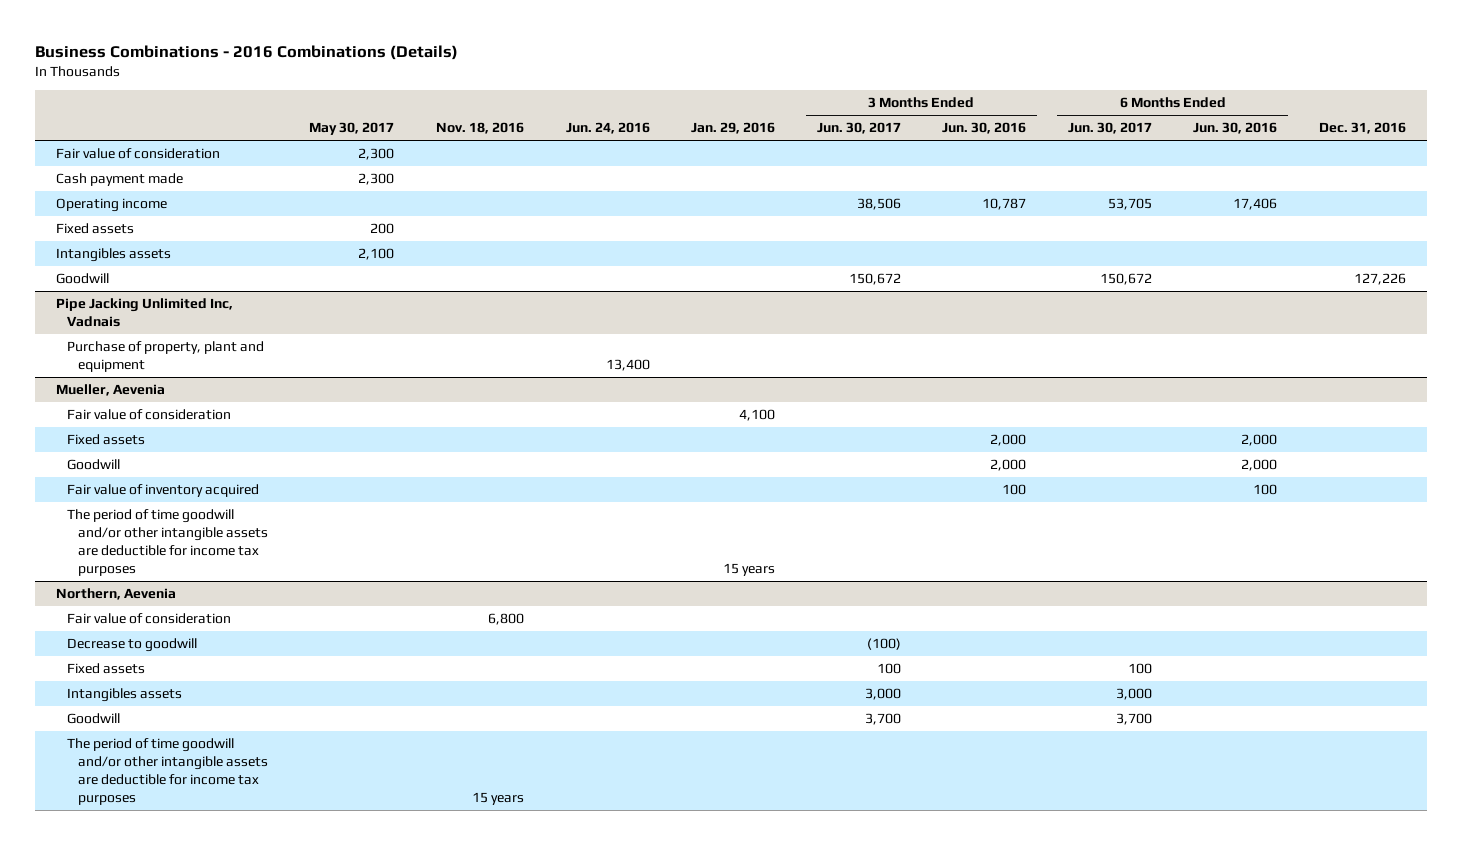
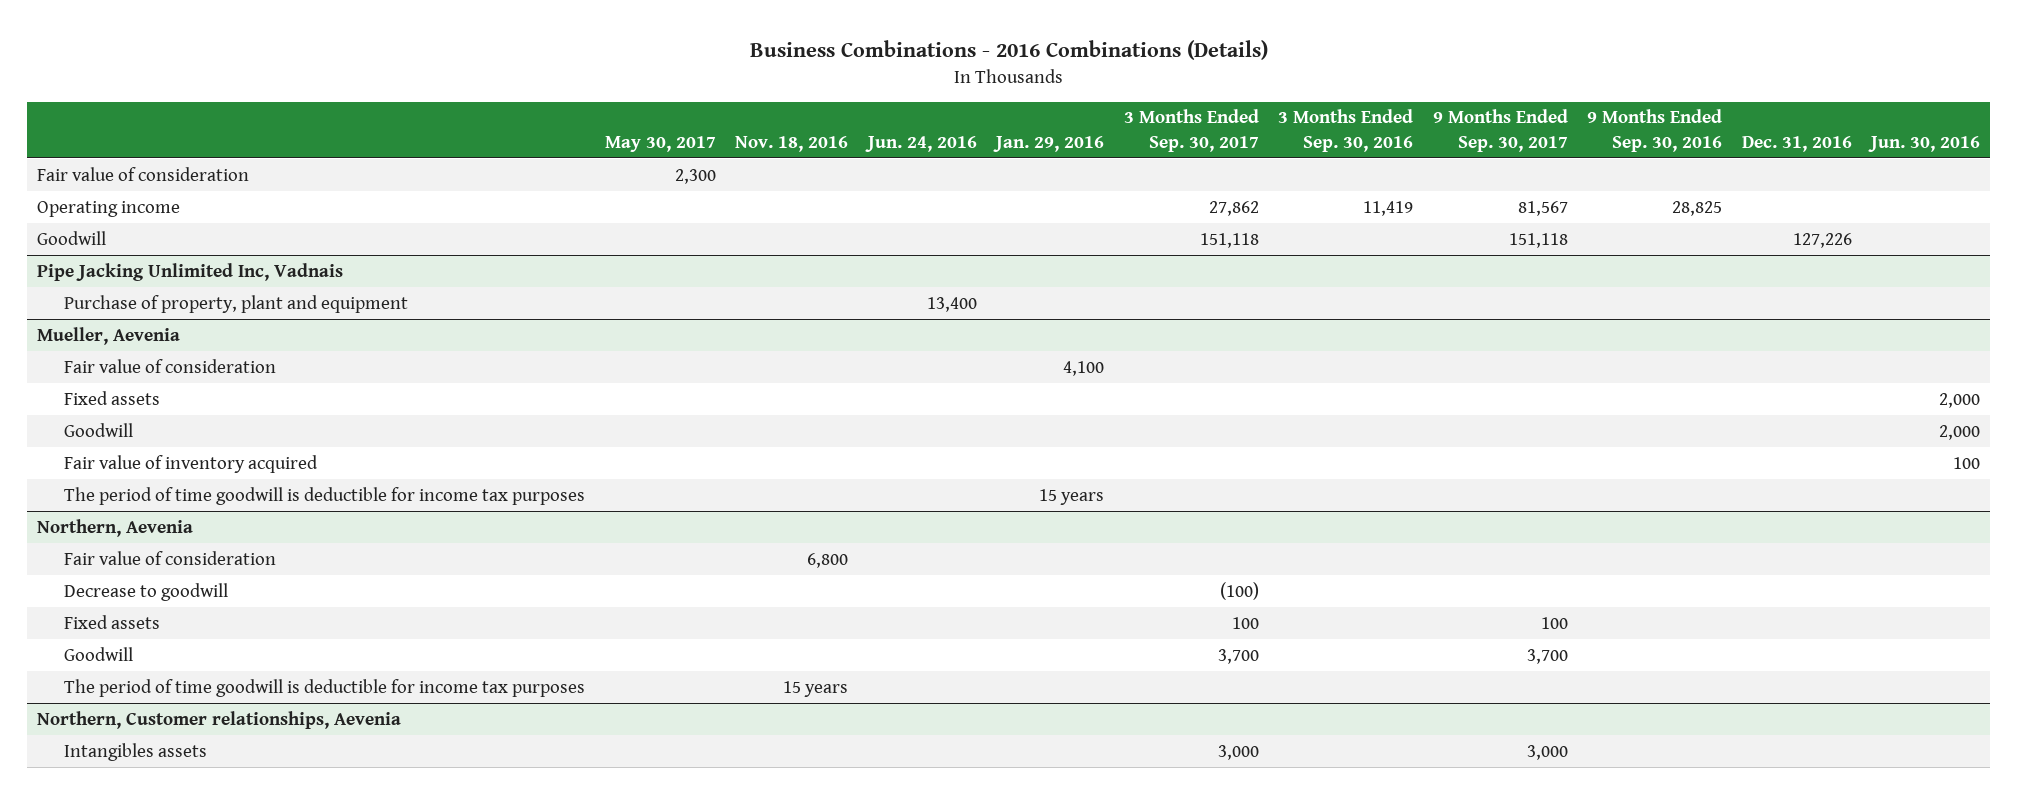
- | May 30, 2017 | Nov. 18, 2016 | Jun. 24, 2016 | Jan. 29, 2016 | 3 Months Ended Jun. 30, 2017 | 3 Months Ended Jun. 30, 2016 | 6 Months Ended Jun. 30, 2017 | 6 Months Ended Jun. 30, 2016 | Dec. 31, 2016
+ | May 30, 2017 | Nov. 18, 2016 | Jun. 24, 2016 | Jan. 29, 2016 | 3 Months Ended Sep. 30, 2017 | 3 Months Ended Sep. 30, 2016 | 9 Months Ended Sep. 30, 2017 | 9 Months Ended Sep. 30, 2016 | Dec. 31, 2016 | Jun. 30, 2016
- Cash payment made | 2,300 | | | | | | | |
- Fixed assets | 200 | | | | | | | |
- Intangibles assets | 2,100 | | | | | | | |
@ Mueller, Aevenia
- The period of time goodwill and/or other intangible assets are deductible for income tax purposes | | | | 15 years | | | | |
+ The period of time goodwill is deductible for income tax purposes | | | | 15 years | | | | | |
@ Northern, Aevenia
- Intangibles assets | | | | | 3,000 | | 3,000 | |
- The period of time goodwill and/or other intangible assets are deductible for income tax purposes | | 15 years | | | | | | |
+ The period of time goodwill is deductible for income tax purposes | | 15 years | | | | | | | |
+ Northern, Customer relationships, Aevenia
+ Intangibles assets | | | | | 3,000 | | 3,000 | | |

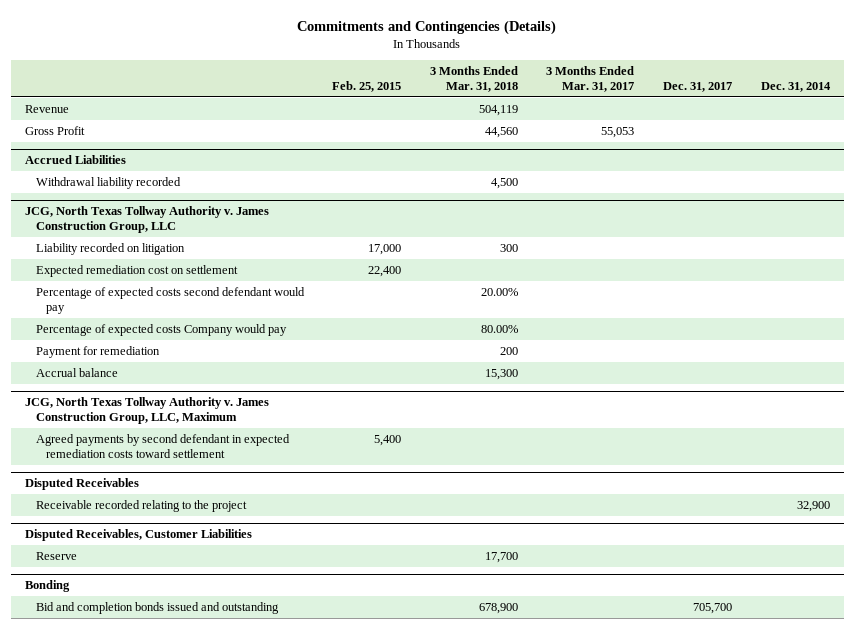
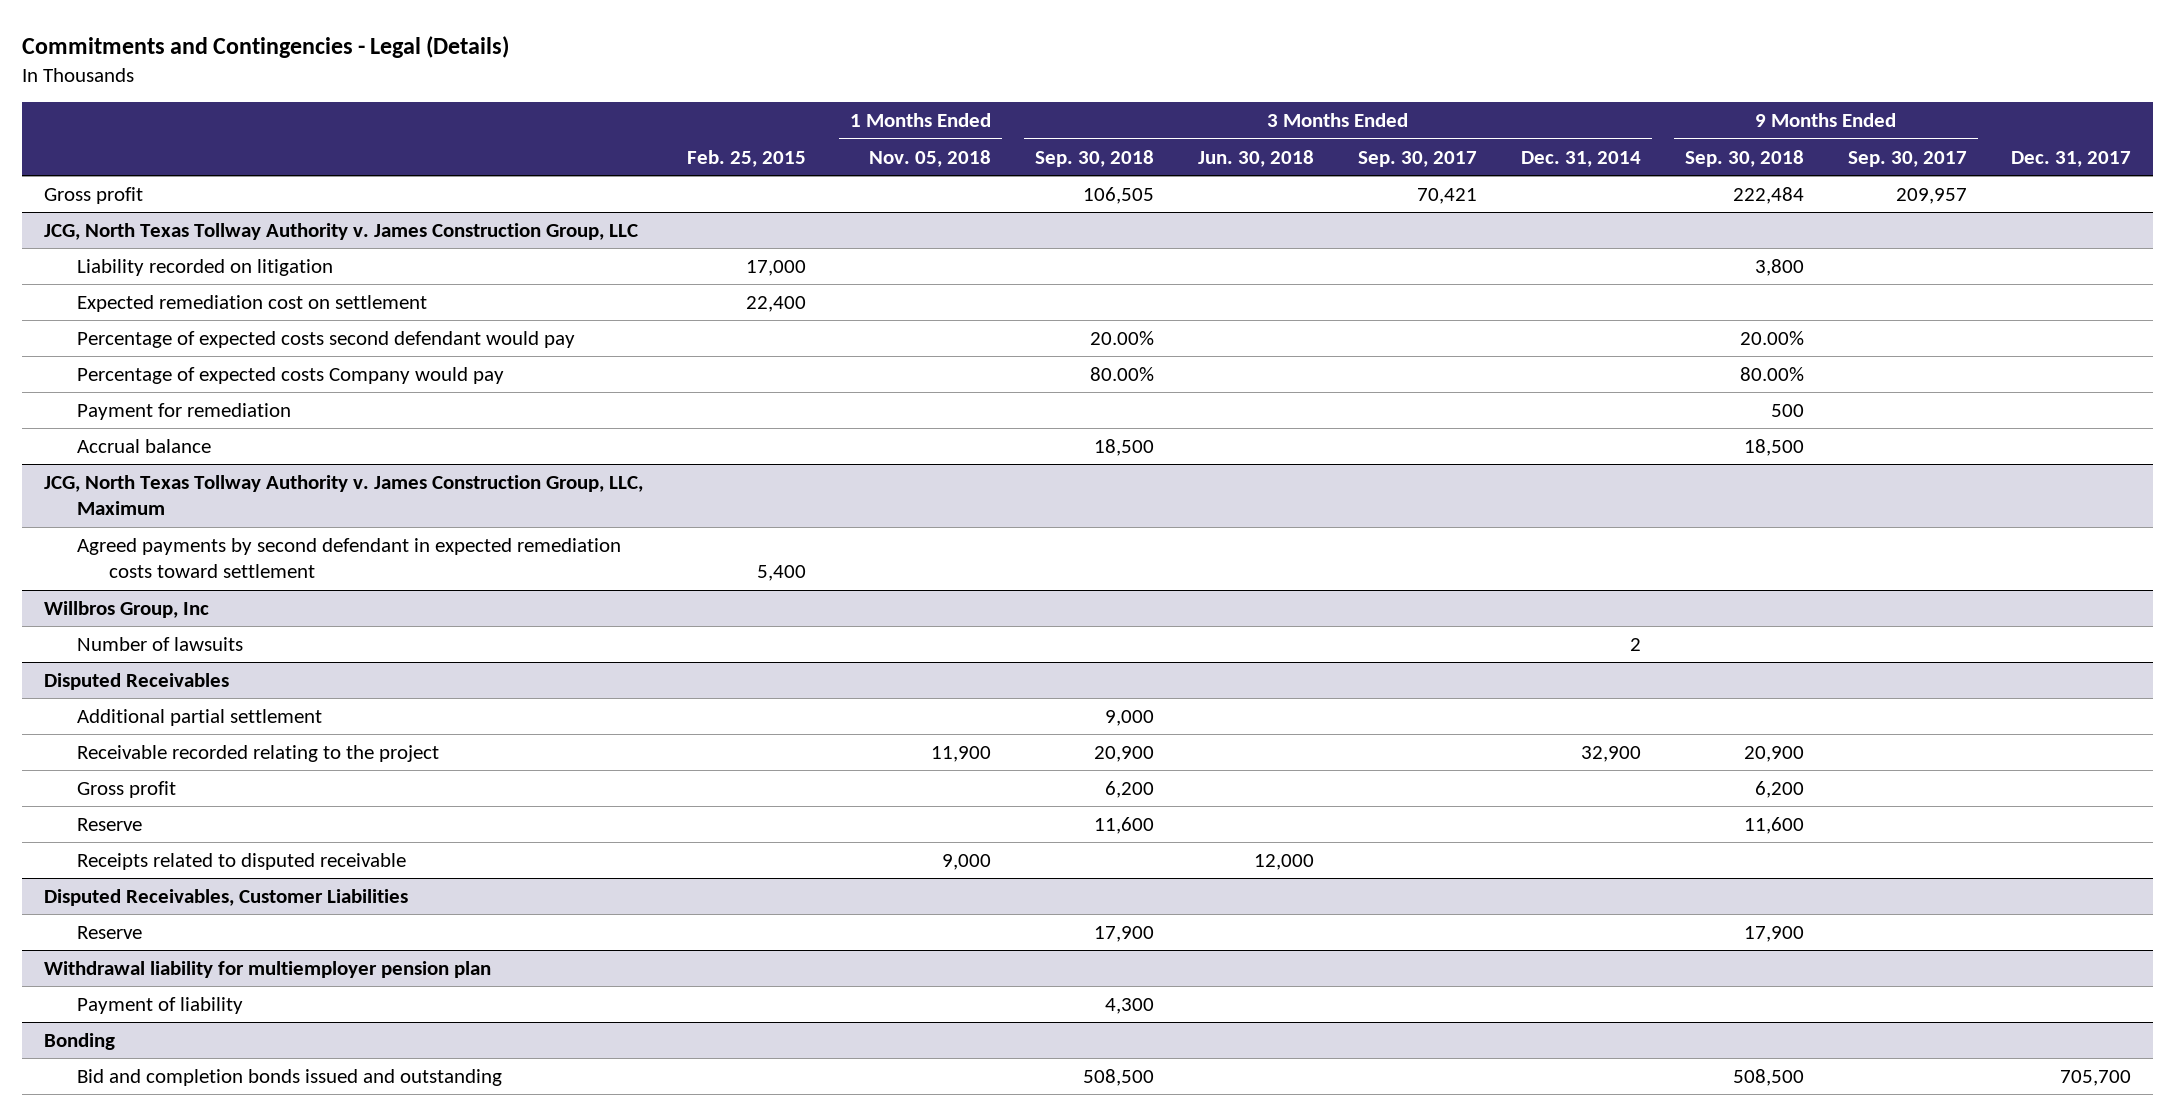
- Commitments and Contingencies (Details)
+ Commitments and Contingencies - Legal (Details)
- | Feb. 25, 2015 | 3 Months Ended Mar. 31, 2018 | 3 Months Ended Mar. 31, 2017 | Dec. 31, 2017 | Dec. 31, 2014
+ | Feb. 25, 2015 | 1 Months Ended Nov. 05, 2018 | 3 Months Ended Sep. 30, 2018 | 3 Months Ended Jun. 30, 2018 | 3 Months Ended Sep. 30, 2017 | 3 Months Ended Dec. 31, 2014 | 9 Months Ended Sep. 30, 2018 | 9 Months Ended Sep. 30, 2017 | Dec. 31, 2017
- Revenue | | 504,119 | | |
- Gross Profit | | 44,560 | 55,053 | |
- Accrued Liabilities
- Withdrawal liability recorded | | 4,500 | | |
+ Gross profit | | | 106,505 | | 70,421 | | 222,484 | 209,957 |
+ Willbros Group, Inc
+ Number of lawsuits | | | | | | 2 | | |
@ Disputed Receivables
+ Additional partial settlement | | | 9,000 | | | | | |
+ Gross profit | | | 6,200 | | | | 6,200 | |
+ Reserve | | | 11,600 | | | | 11,600 | |
+ Receipts related to disputed receivable | | 9,000 | | 12,000 | | | | |
+ Withdrawal liability for multiemployer pension plan
+ Payment of liability | | | 4,300 | | | | | |

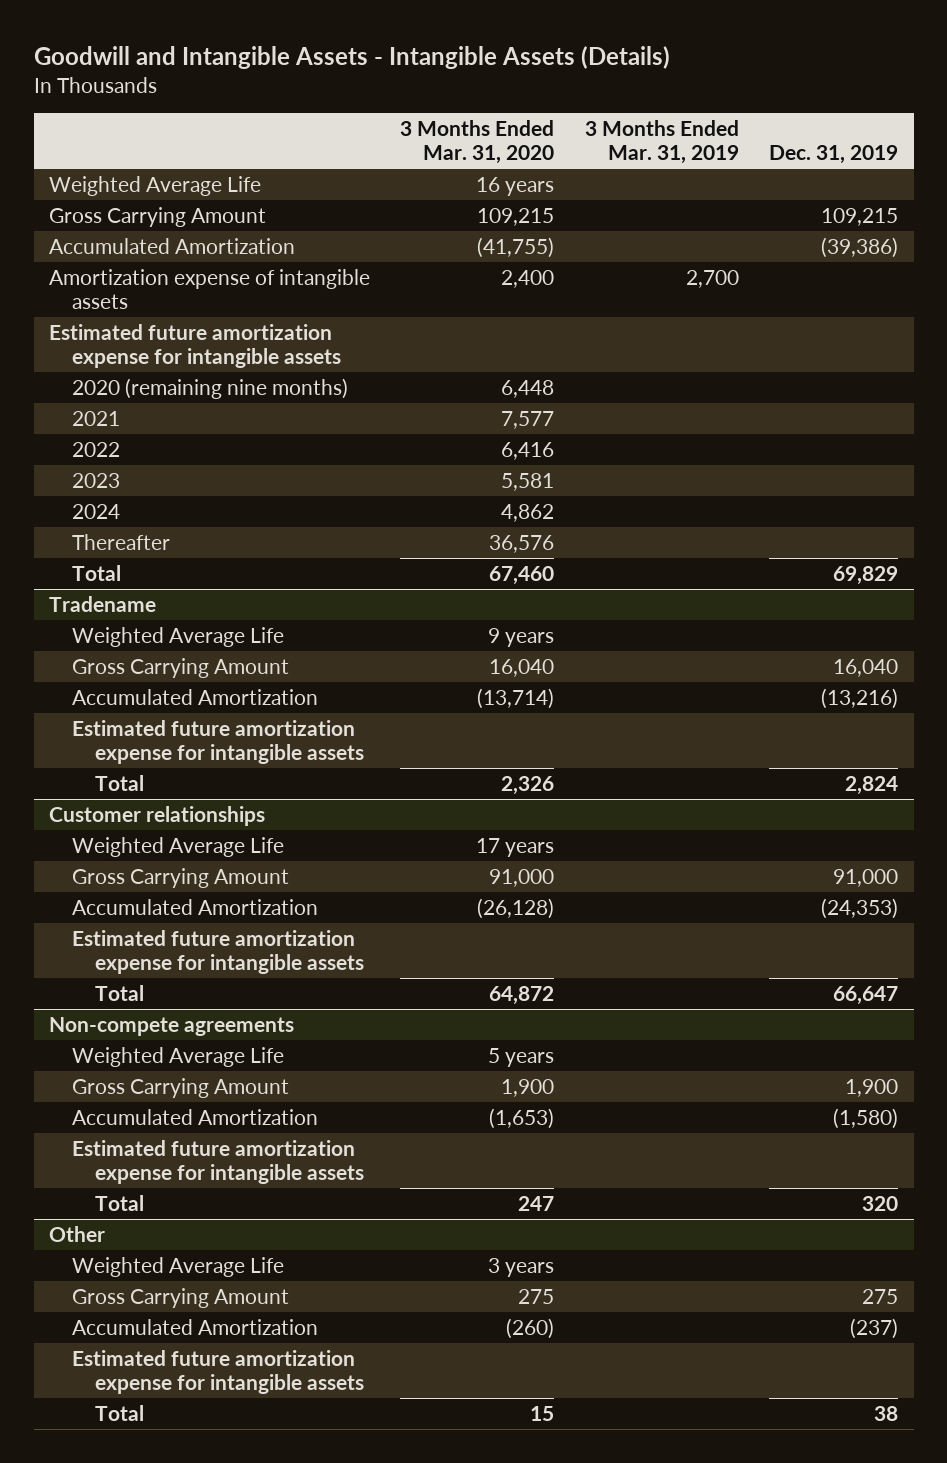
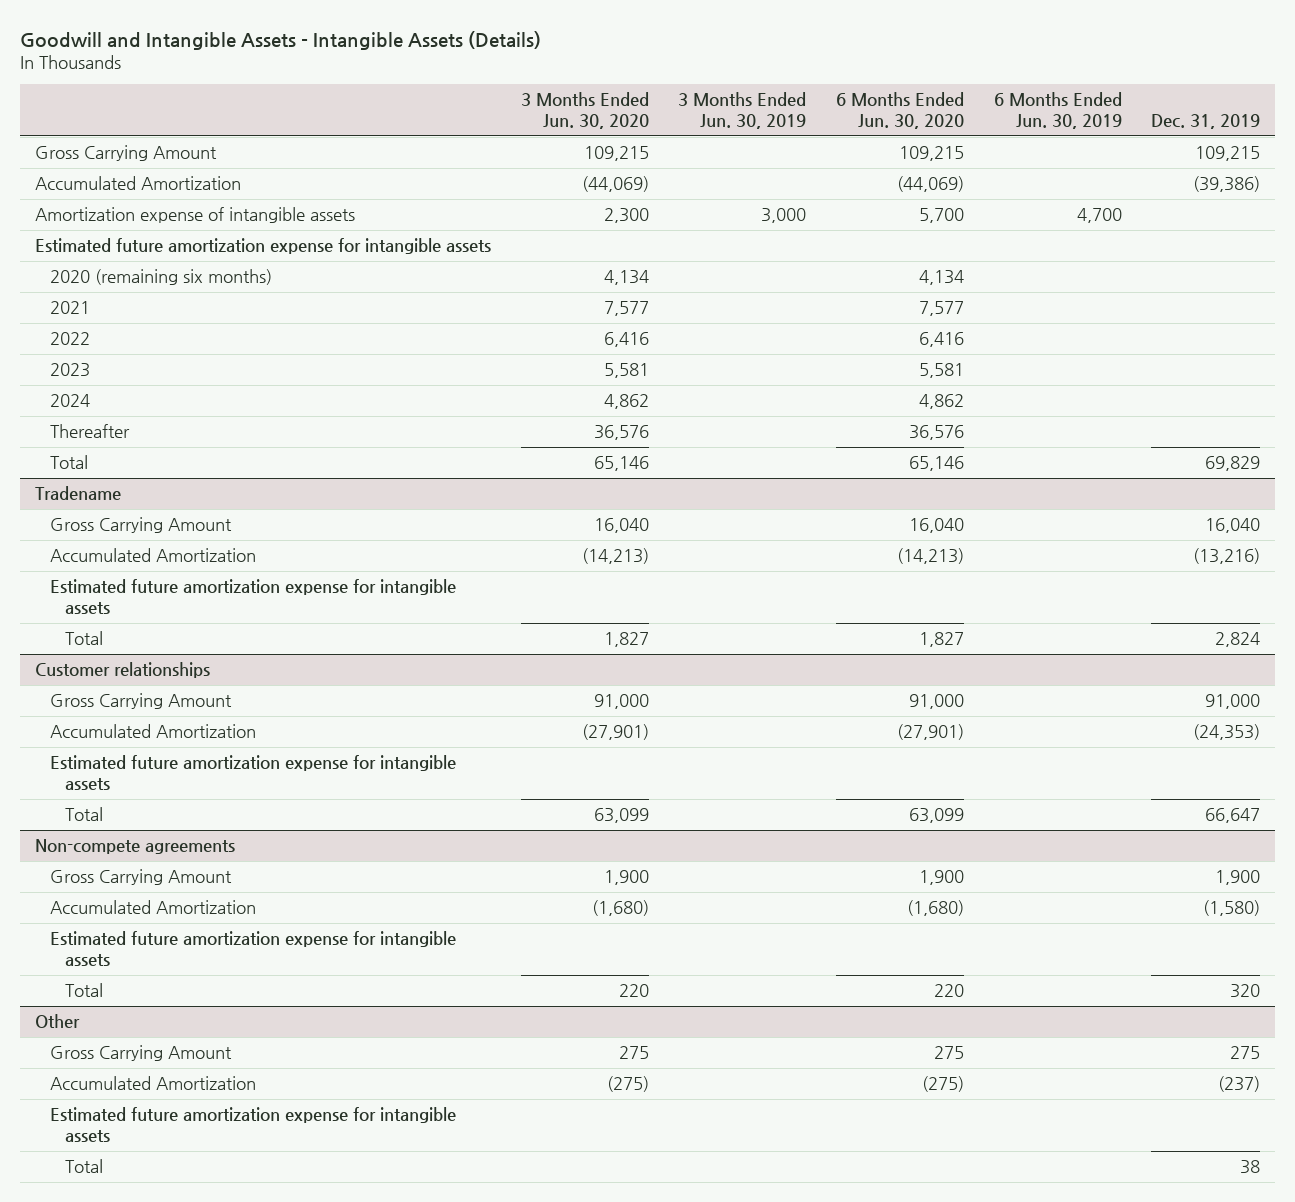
- | 3 Months Ended Mar. 31, 2020 | 3 Months Ended Mar. 31, 2019 | Dec. 31, 2019
+ | 3 Months Ended Jun. 30, 2020 | 3 Months Ended Jun. 30, 2019 | 6 Months Ended Jun. 30, 2020 | 6 Months Ended Jun. 30, 2019 | Dec. 31, 2019
- Weighted Average Life | 16 years | |
- 2020 (remaining nine months) | 6,448 | |
+ 2020 (remaining six months) | 4,134 | | 4,134 | |
@ Tradename
- Weighted Average Life | 9 years | |
@ Customer relationships
- Weighted Average Life | 17 years | |
@ Non-compete agreements
- Weighted Average Life | 5 years | |
@ Other
- Weighted Average Life | 3 years | |

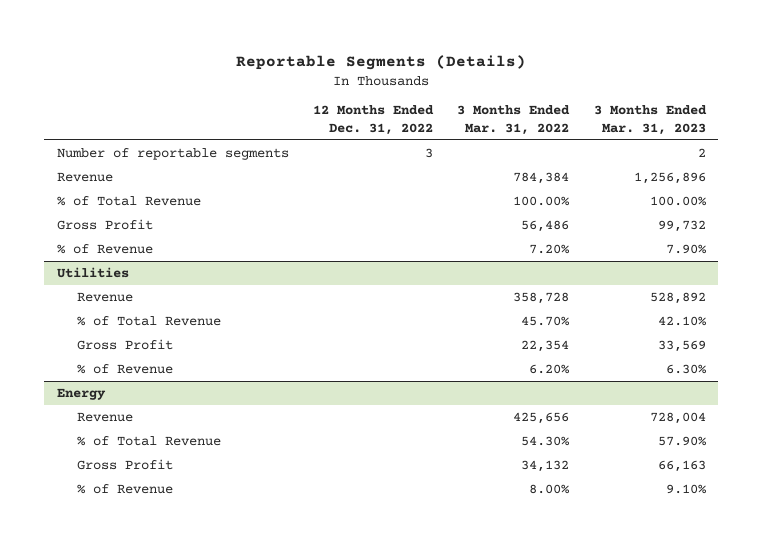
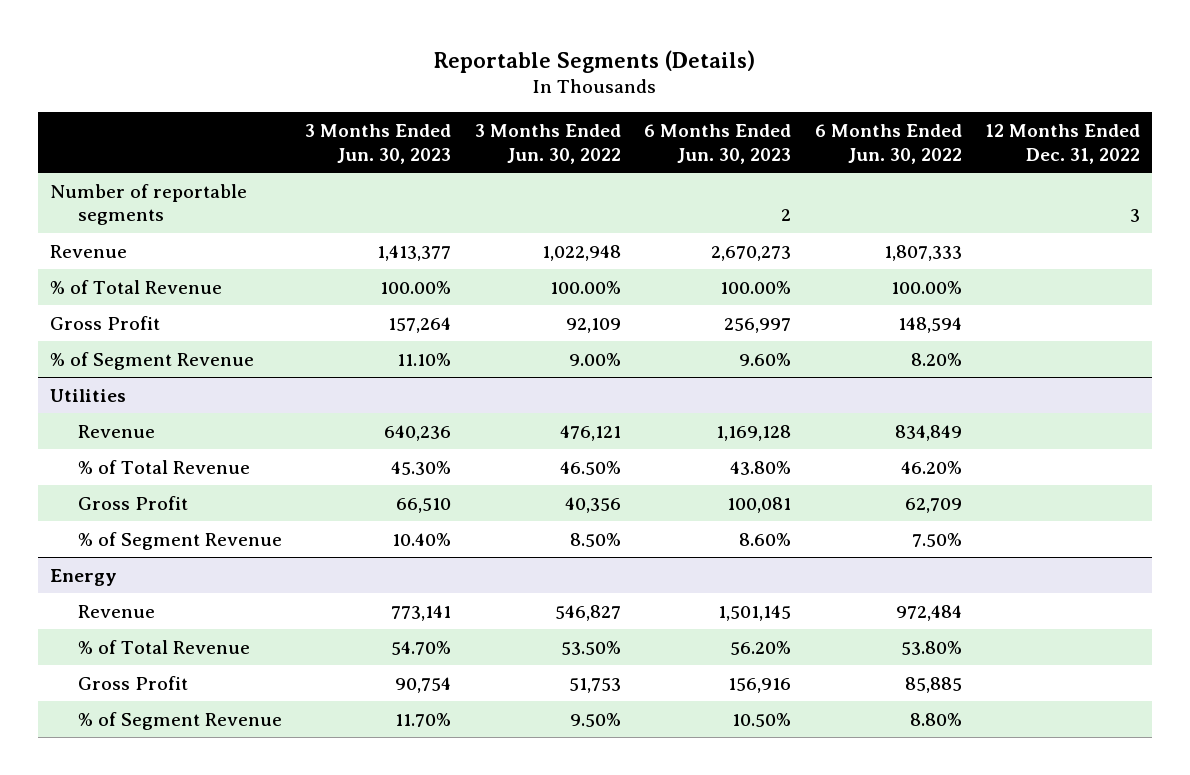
- | 12 Months Ended Dec. 31, 2022 | 3 Months Ended Mar. 31, 2022 | 3 Months Ended Mar. 31, 2023
+ | 3 Months Ended Jun. 30, 2023 | 3 Months Ended Jun. 30, 2022 | 6 Months Ended Jun. 30, 2023 | 6 Months Ended Jun. 30, 2022 | 12 Months Ended Dec. 31, 2022
- % of Revenue | | 7.20% | 7.90%
+ % of Segment Revenue | 11.10% | 9.00% | 9.60% | 8.20% |
@ Utilities
- % of Revenue | | 6.20% | 6.30%
+ % of Segment Revenue | 10.40% | 8.50% | 8.60% | 7.50% |
@ Energy
- % of Revenue | | 8.00% | 9.10%
+ % of Segment Revenue | 11.70% | 9.50% | 10.50% | 8.80% |

